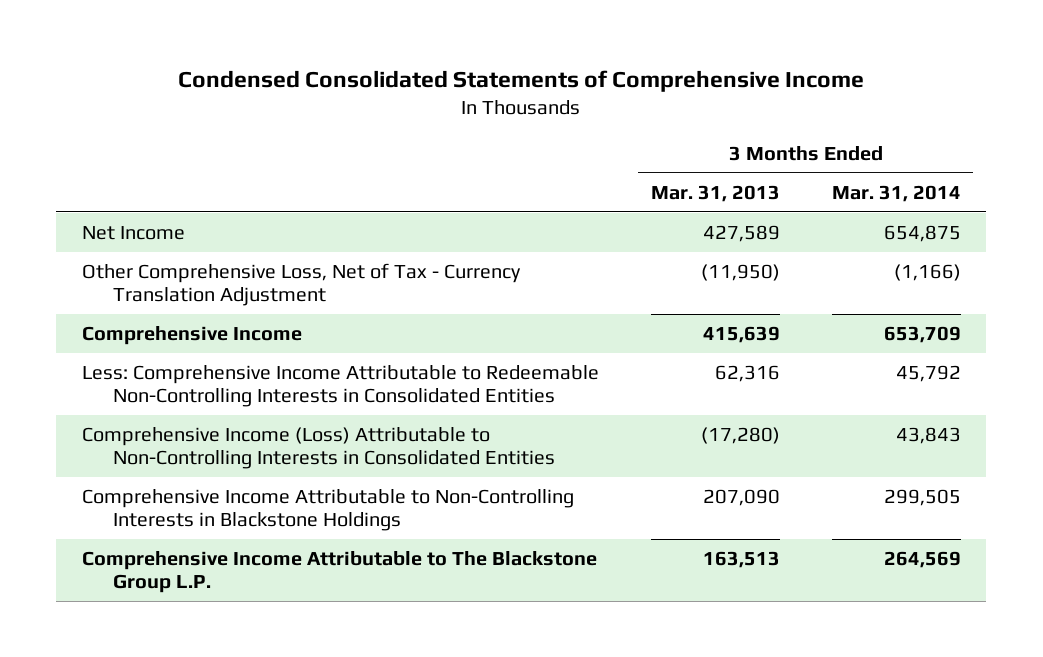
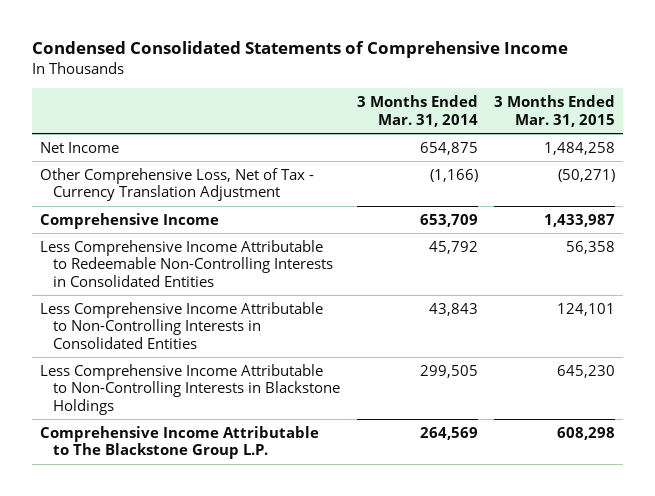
- | 3 Months Ended Mar. 31, 2013 | 3 Months Ended Mar. 31, 2014
+ | 3 Months Ended Mar. 31, 2014 | 3 Months Ended Mar. 31, 2015
- Less: Comprehensive Income Attributable to Redeemable Non-Controlling Interests in Consolidated Entities | 62,316 | 45,792
- Comprehensive Income (Loss) Attributable to Non-Controlling Interests in Consolidated Entities | (17,280) | 43,843
- Comprehensive Income Attributable to Non-Controlling Interests in Blackstone Holdings | 207,090 | 299,505
+ Less Comprehensive Income Attributable to Redeemable Non-Controlling Interests in Consolidated Entities | 45,792 | 56,358
+ Less Comprehensive Income Attributable to Non-Controlling Interests in Consolidated Entities | 43,843 | 124,101
+ Less Comprehensive Income Attributable to Non-Controlling Interests in Blackstone Holdings | 299,505 | 645,230

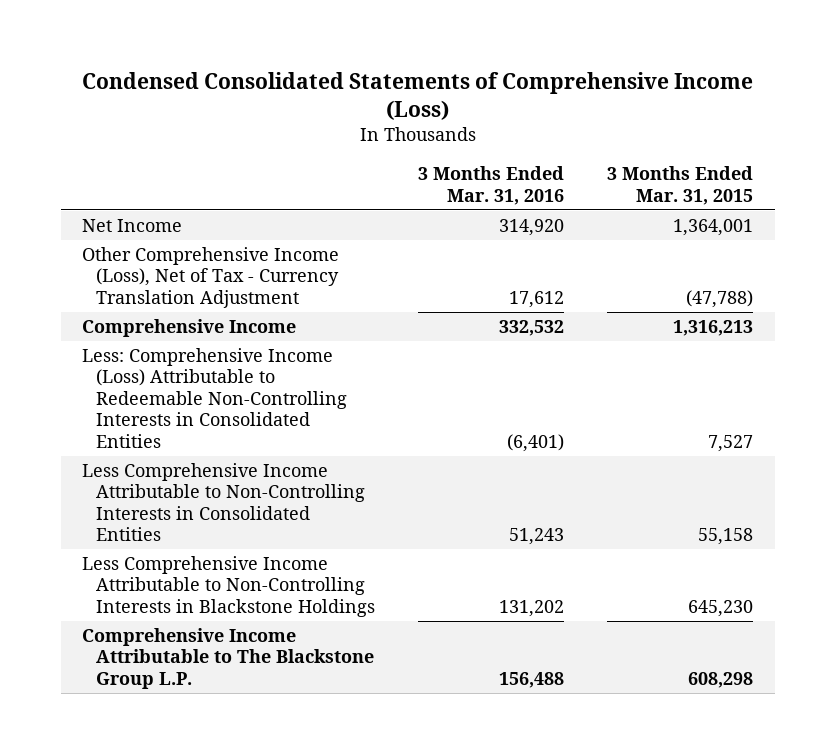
- Condensed Consolidated Statements of Comprehensive Income
+ Condensed Consolidated Statements of Comprehensive Income (Loss)
- | 3 Months Ended Mar. 31, 2014 | 3 Months Ended Mar. 31, 2015
+ | 3 Months Ended Mar. 31, 2016 | 3 Months Ended Mar. 31, 2015
- Net Income | 654,875 | 1,484,258
- Other Comprehensive Loss, Net of Tax - Currency Translation Adjustment | (1,166) | (50,271)
- Comprehensive Income | 653,709 | 1,433,987
- Less Comprehensive Income Attributable to Redeemable Non-Controlling Interests in Consolidated Entities | 45,792 | 56,358
- Less Comprehensive Income Attributable to Non-Controlling Interests in Consolidated Entities | 43,843 | 124,101
+ Net Income | 314,920 | 1,364,001
+ Other Comprehensive Income (Loss), Net of Tax - Currency Translation Adjustment | 17,612 | (47,788)
+ Comprehensive Income | 332,532 | 1,316,213
+ Less: Comprehensive Income (Loss) Attributable to Redeemable Non-Controlling Interests in Consolidated Entities | (6,401) | 7,527
+ Less Comprehensive Income Attributable to Non-Controlling Interests in Consolidated Entities | 51,243 | 55,158

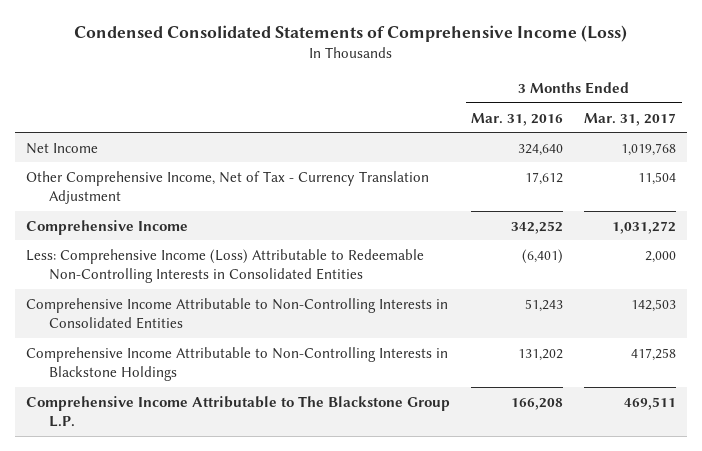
- | 3 Months Ended Mar. 31, 2016 | 3 Months Ended Mar. 31, 2015
+ | 3 Months Ended Mar. 31, 2016 | 3 Months Ended Mar. 31, 2017
- Net Income | 314,920 | 1,364,001
- Other Comprehensive Income (Loss), Net of Tax - Currency Translation Adjustment | 17,612 | (47,788)
- Comprehensive Income | 332,532 | 1,316,213
+ Net Income | 324,640 | 1,019,768
+ Other Comprehensive Income, Net of Tax - Currency Translation Adjustment | 17,612 | 11,504
+ Comprehensive Income | 342,252 | 1,031,272
- Less Comprehensive Income Attributable to Non-Controlling Interests in Consolidated Entities | 51,243 | 55,158
- Less Comprehensive Income Attributable to Non-Controlling Interests in Blackstone Holdings | 131,202 | 645,230
- Comprehensive Income Attributable to The Blackstone Group L.P. | 156,488 | 608,298
+ Comprehensive Income Attributable to Non-Controlling Interests in Consolidated Entities | 51,243 | 142,503
+ Comprehensive Income Attributable to Non-Controlling Interests in Blackstone Holdings | 131,202 | 417,258
+ Comprehensive Income Attributable to The Blackstone Group L.P. | 166,208 | 469,511

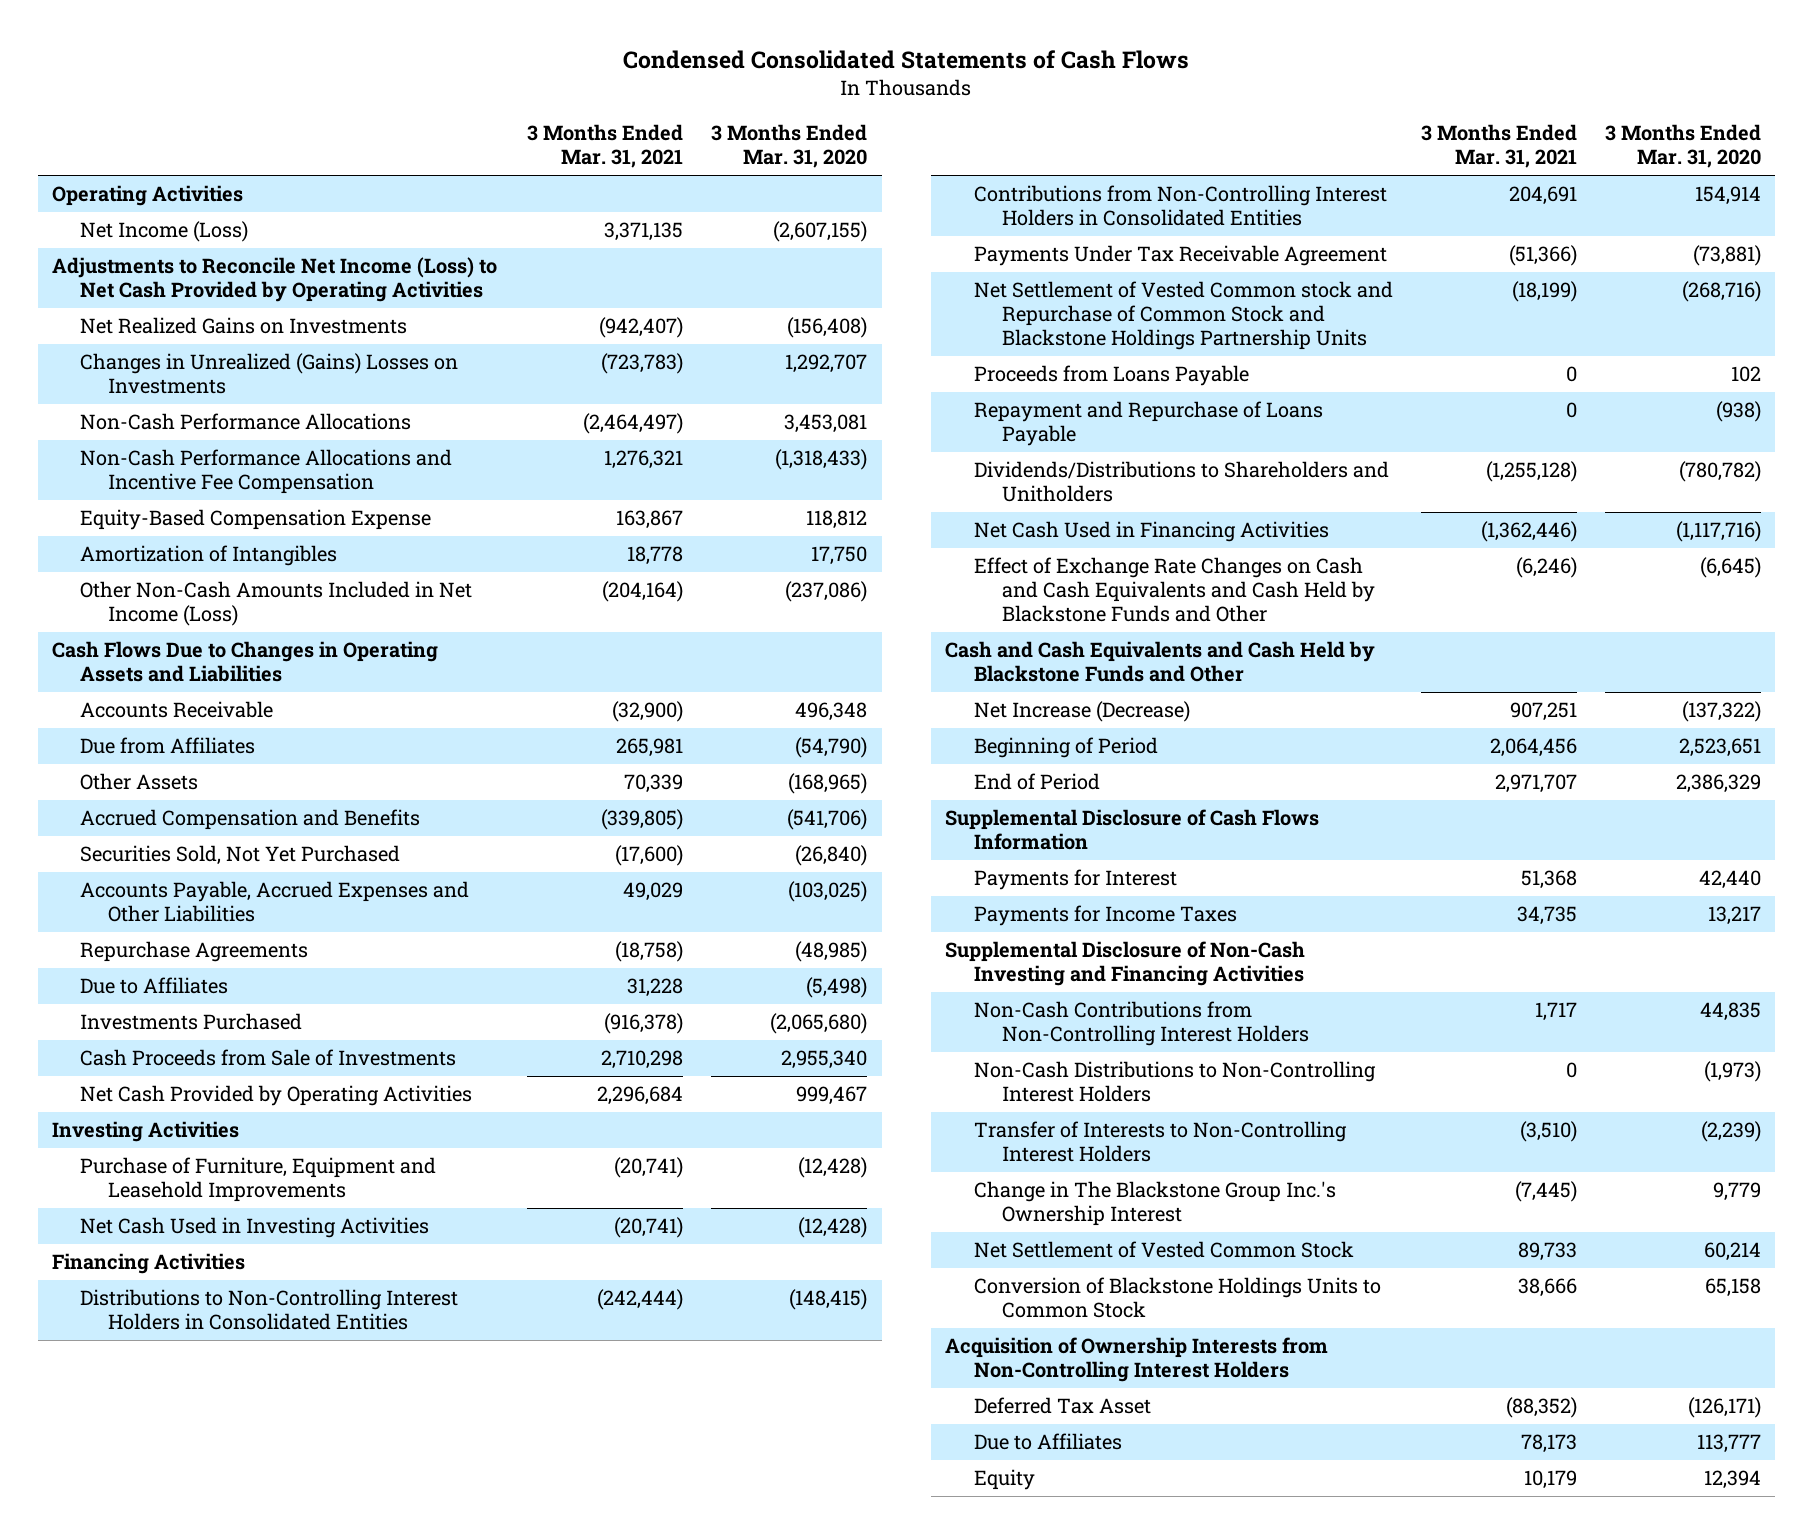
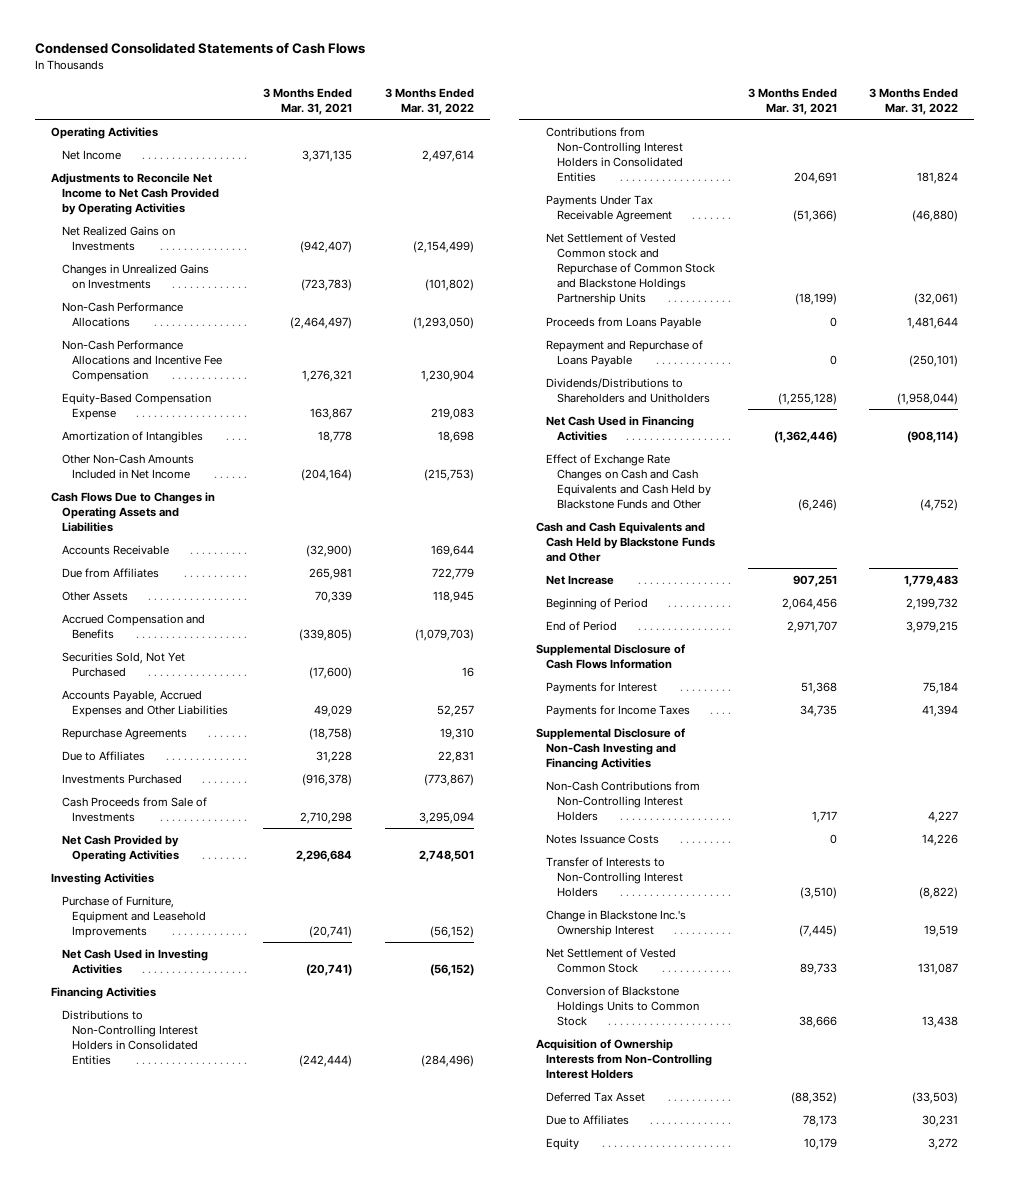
- | 3 Months Ended Mar. 31, 2021 | 3 Months Ended Mar. 31, 2020
+ | 3 Months Ended Mar. 31, 2021 | 3 Months Ended Mar. 31, 2022
- Net Income (Loss) | 3,371,135 | (2,607,155)
- Adjustments to Reconcile Net Income (Loss) to Net Cash Provided by Operating Activities
+ Net Income | 3,371,135 | 2,497,614
+ Adjustments to Reconcile Net Income to Net Cash Provided by Operating Activities
- Changes in Unrealized (Gains) Losses on Investments | (723,783) | 1,292,707
+ Changes in Unrealized Gains on Investments | (723,783) | (101,802)
- Other Non-Cash Amounts Included in Net Income (Loss) | (204,164) | (237,086)
+ Other Non-Cash Amounts Included in Net Income | (204,164) | (215,753)
- Net Increase (Decrease) | 907,251 | (137,322)
+ Net Increase | 907,251 | 1,779,483
- Non-Cash Distributions to Non-Controlling Interest Holders | 0 | (1,973)
+ Notes Issuance Costs | 0 | 14,226
- Change in The Blackstone Group Inc.'s Ownership Interest | (7,445) | 9,779
+ Change in Blackstone Inc.'s Ownership Interest | (7,445) | 19,519

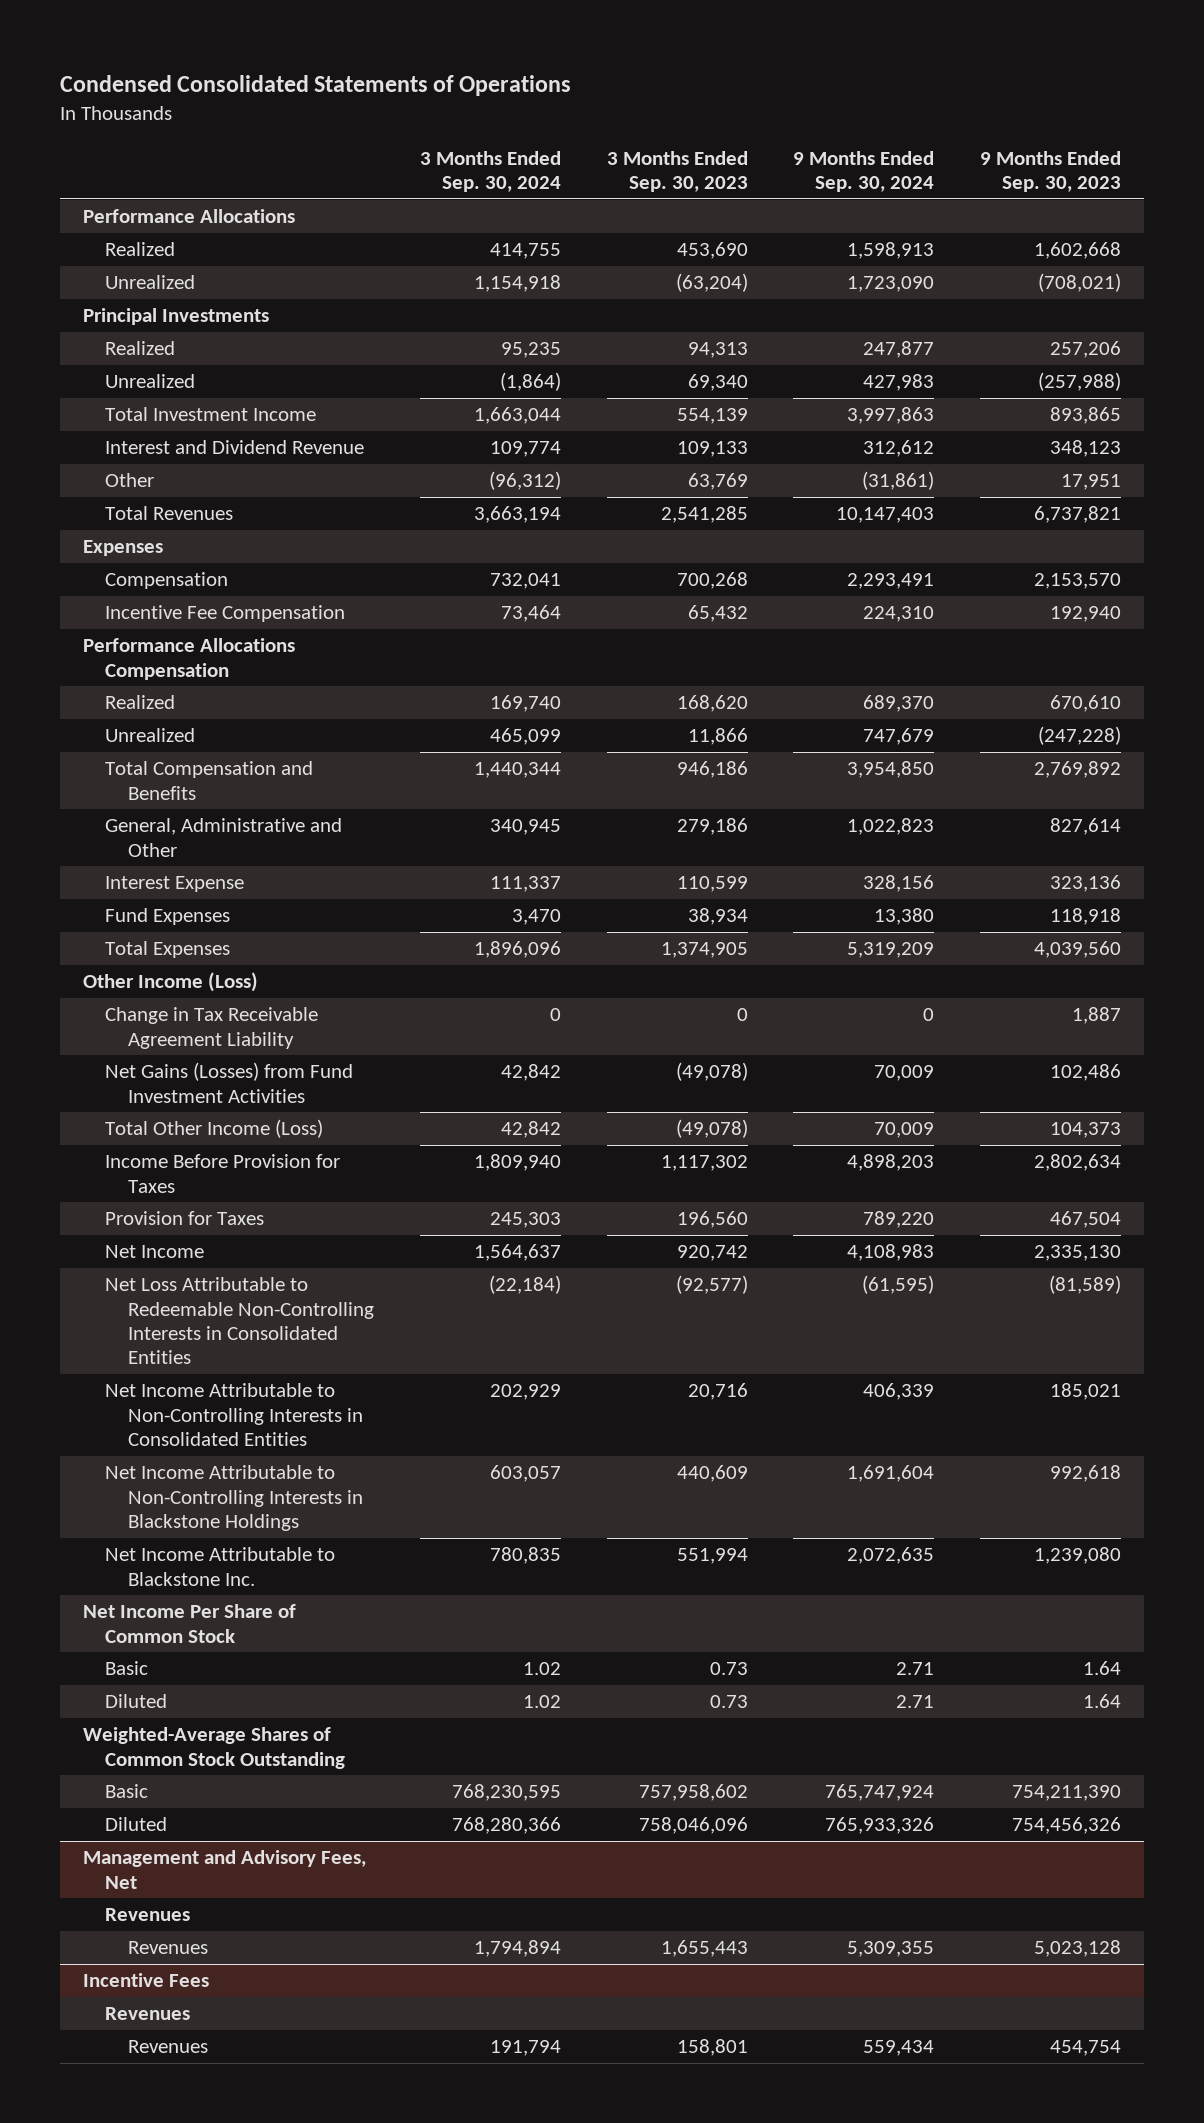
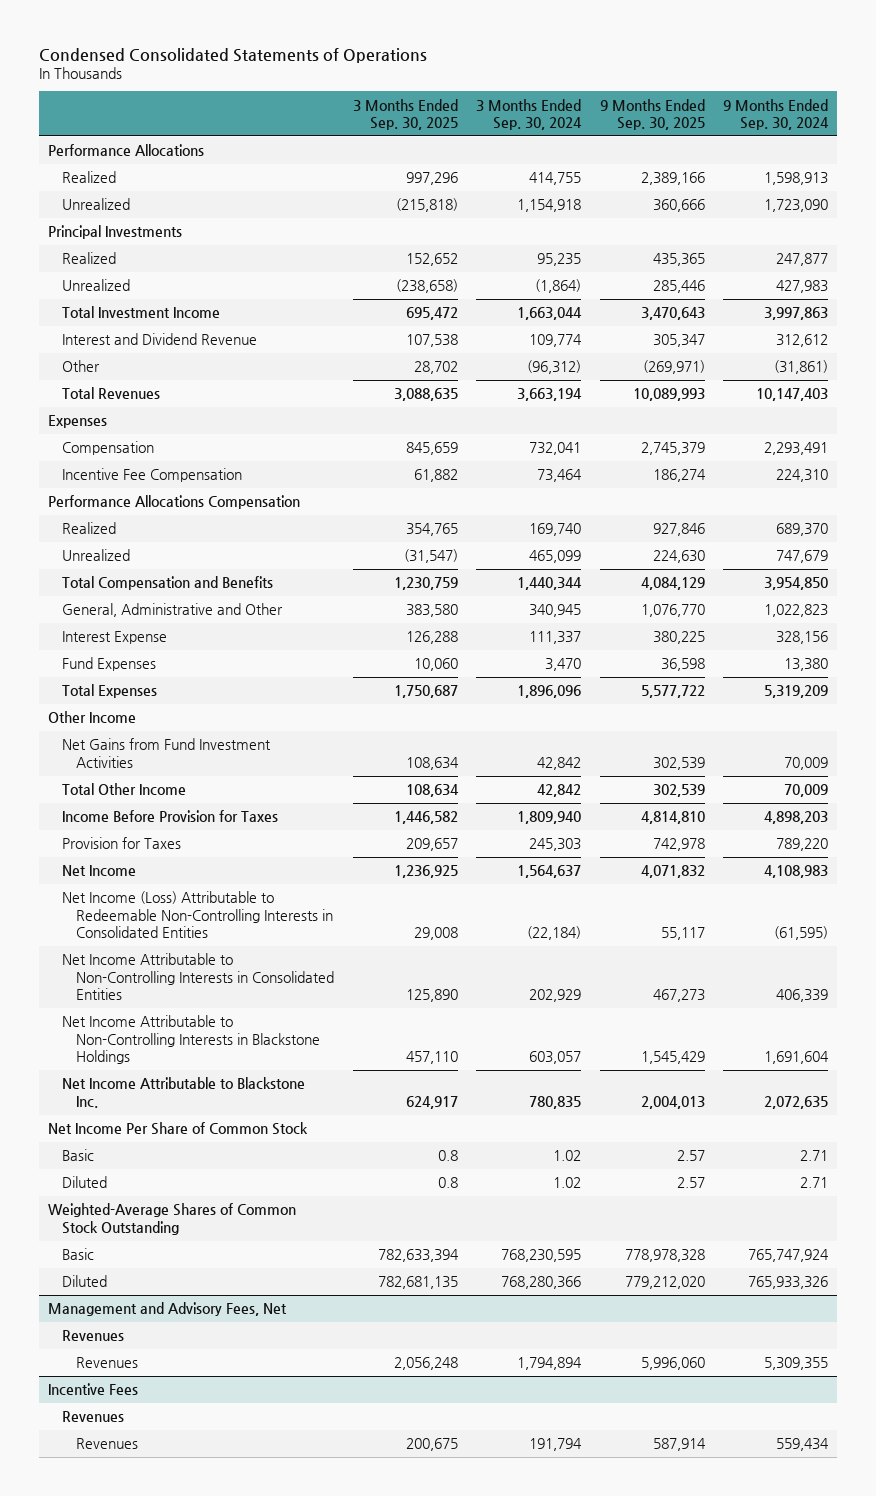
- | 3 Months Ended Sep. 30, 2024 | 3 Months Ended Sep. 30, 2023 | 9 Months Ended Sep. 30, 2024 | 9 Months Ended Sep. 30, 2023
+ | 3 Months Ended Sep. 30, 2025 | 3 Months Ended Sep. 30, 2024 | 9 Months Ended Sep. 30, 2025 | 9 Months Ended Sep. 30, 2024
- Other Income (Loss)
- Change in Tax Receivable Agreement Liability | 0 | 0 | 0 | 1,887
- Net Gains (Losses) from Fund Investment Activities | 42,842 | (49,078) | 70,009 | 102,486
- Total Other Income (Loss) | 42,842 | (49,078) | 70,009 | 104,373
+ Other Income
+ Net Gains from Fund Investment Activities | 108,634 | 42,842 | 302,539 | 70,009
+ Total Other Income | 108,634 | 42,842 | 302,539 | 70,009
- Net Loss Attributable to Redeemable Non-Controlling Interests in Consolidated Entities | (22,184) | (92,577) | (61,595) | (81,589)
+ Net Income (Loss) Attributable to Redeemable Non-Controlling Interests in Consolidated Entities | 29,008 | (22,184) | 55,117 | (61,595)

